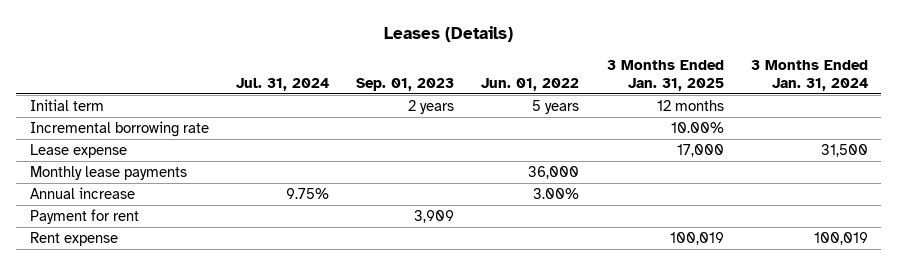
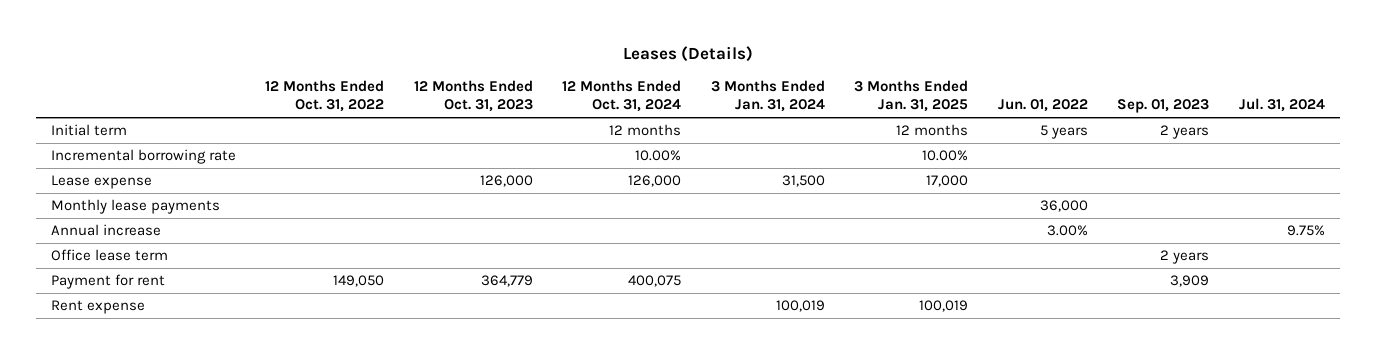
- | Jul. 31, 2024 | Sep. 01, 2023 | Jun. 01, 2022 | 3 Months Ended Jan. 31, 2025 | 3 Months Ended Jan. 31, 2024
+ | 12 Months Ended Oct. 31, 2022 | 12 Months Ended Oct. 31, 2023 | 12 Months Ended Oct. 31, 2024 | 3 Months Ended Jan. 31, 2024 | 3 Months Ended Jan. 31, 2025 | Jun. 01, 2022 | Sep. 01, 2023 | Jul. 31, 2024
+ Office lease term | | | | | | | 2 years |

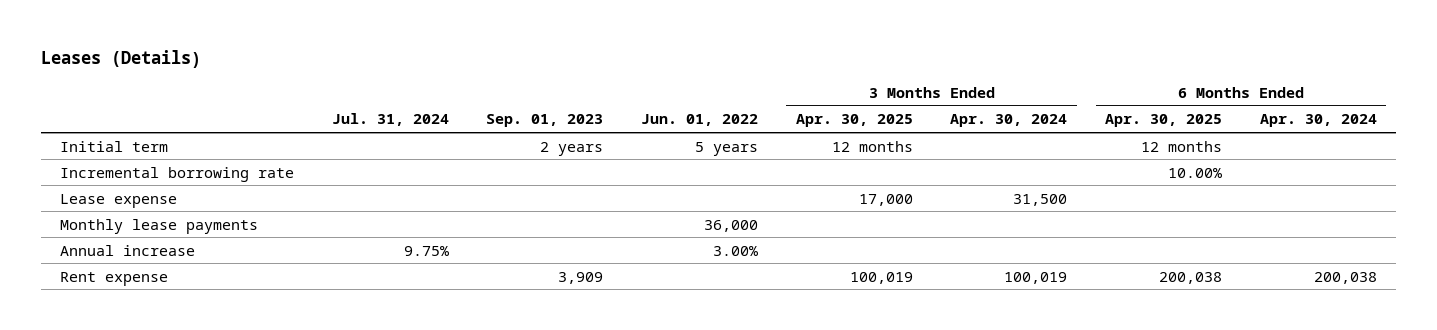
- | 12 Months Ended Oct. 31, 2022 | 12 Months Ended Oct. 31, 2023 | 12 Months Ended Oct. 31, 2024 | 3 Months Ended Jan. 31, 2024 | 3 Months Ended Jan. 31, 2025 | Jun. 01, 2022 | Sep. 01, 2023 | Jul. 31, 2024
+ | Jul. 31, 2024 | Sep. 01, 2023 | Jun. 01, 2022 | 3 Months Ended Apr. 30, 2025 | 3 Months Ended Apr. 30, 2024 | 6 Months Ended Apr. 30, 2025 | 6 Months Ended Apr. 30, 2024
- Office lease term | | | | | | | 2 years |
- Payment for rent | 149,050 | 364,779 | 400,075 | | | | 3,909 |
- Rent expense | | | | 100,019 | 100,019 | | |
+ Rent expense | | 3,909 | | 100,019 | 100,019 | 200,038 | 200,038

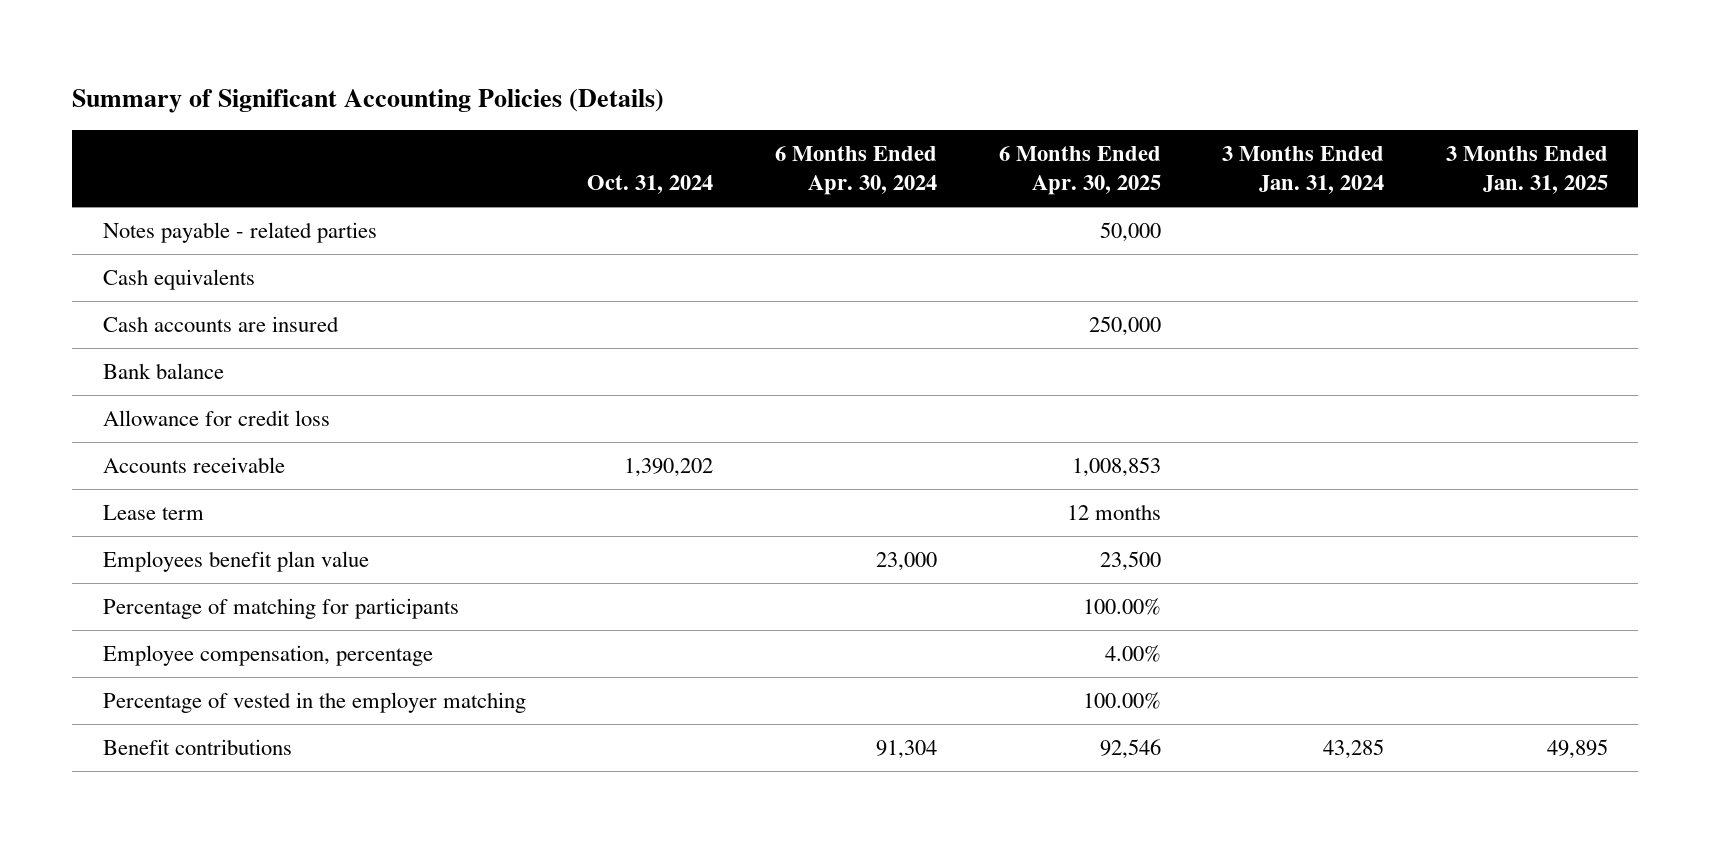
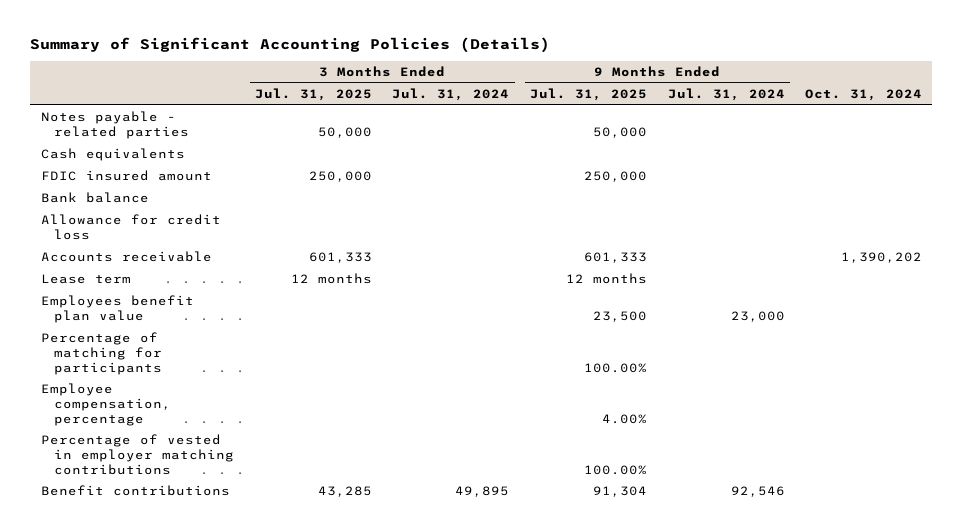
- | Oct. 31, 2024 | 6 Months Ended Apr. 30, 2024 | 6 Months Ended Apr. 30, 2025 | 3 Months Ended Jan. 31, 2024 | 3 Months Ended Jan. 31, 2025
+ | 3 Months Ended Jul. 31, 2025 | 3 Months Ended Jul. 31, 2024 | 9 Months Ended Jul. 31, 2025 | 9 Months Ended Jul. 31, 2024 | Oct. 31, 2024
- Cash accounts are insured | | | 250,000 | |
+ FDIC insured amount | 250,000 | | 250,000 | |
- Percentage of vested in the employer matching | | | 100.00% | |
+ Percentage of vested in employer matching contributions | | | 100.00% | |

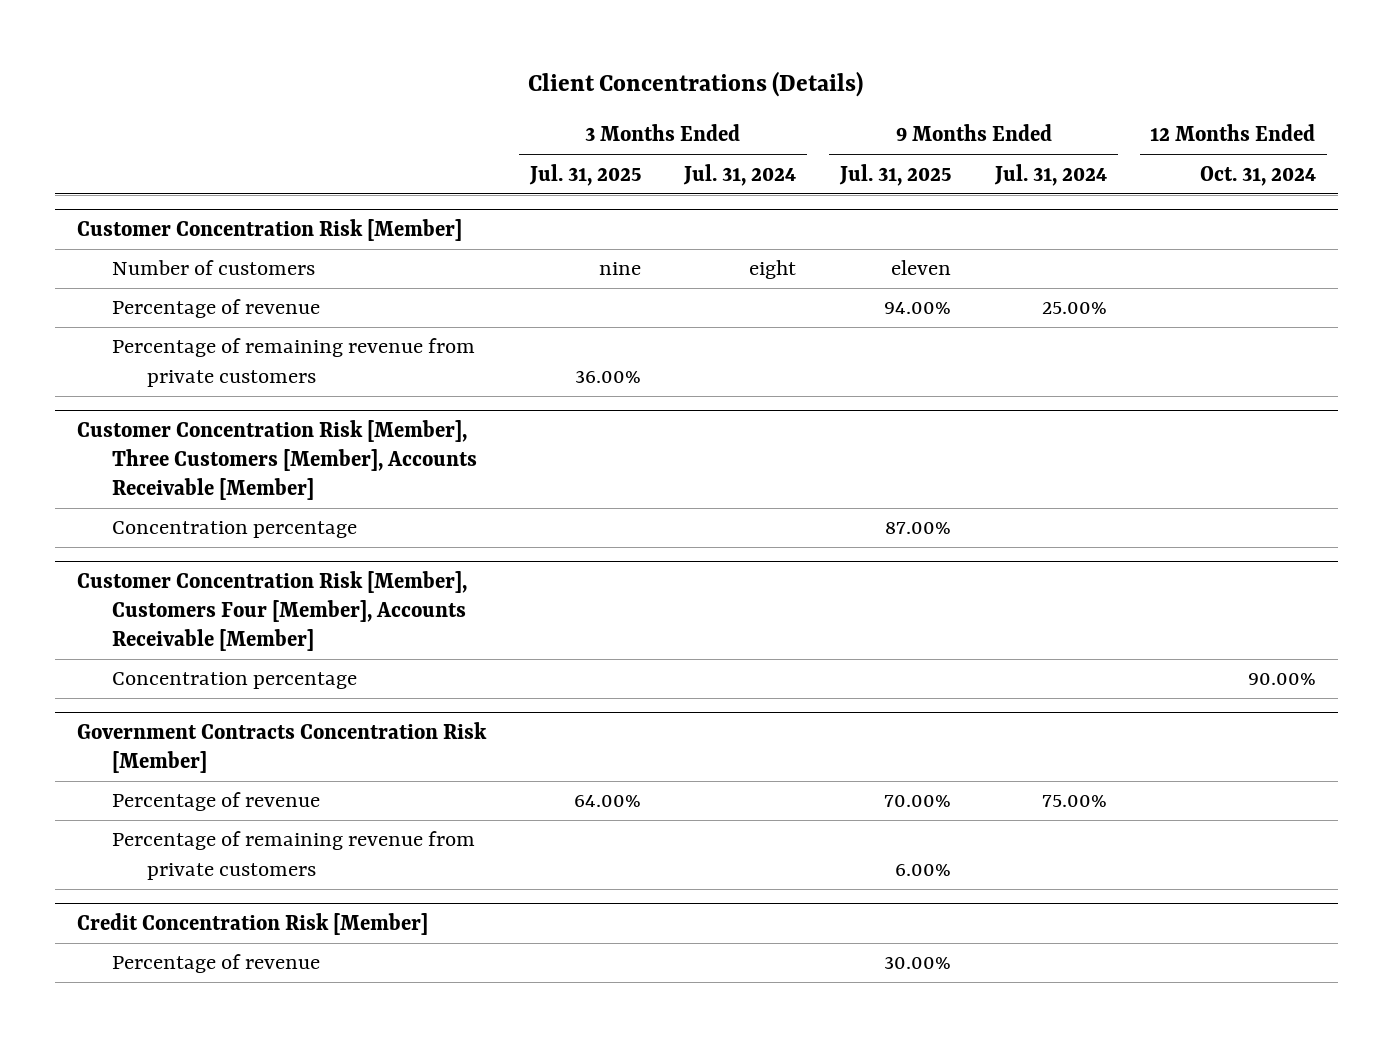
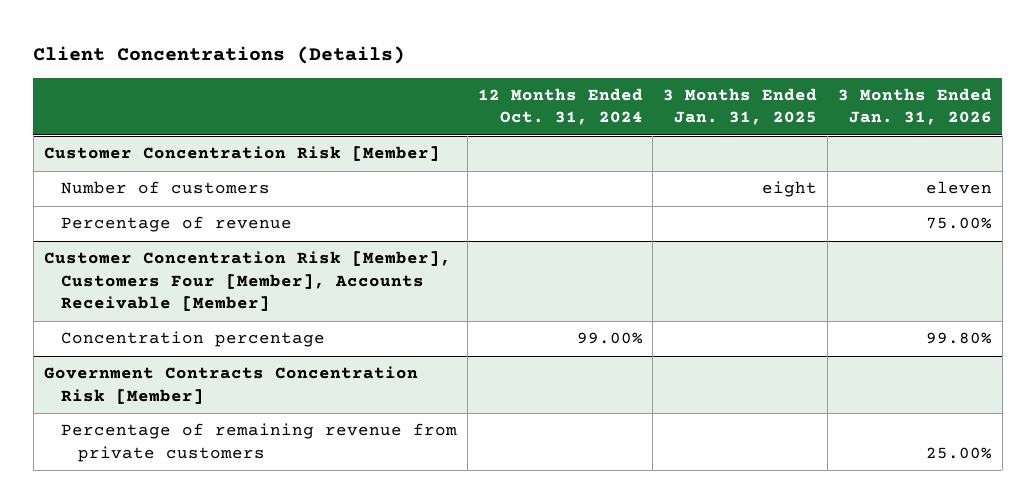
- | 3 Months Ended Jul. 31, 2025 | 3 Months Ended Jul. 31, 2024 | 9 Months Ended Jul. 31, 2025 | 9 Months Ended Jul. 31, 2024 | 12 Months Ended Oct. 31, 2024
+ | 12 Months Ended Oct. 31, 2024 | 3 Months Ended Jan. 31, 2025 | 3 Months Ended Jan. 31, 2026
@ Customer Concentration Risk [Member]
- Percentage of remaining revenue from private customers | 36.00% | | | |
- Customer Concentration Risk [Member], Three Customers [Member], Accounts Receivable [Member]
- Concentration percentage | | | 87.00% | |
@ Customer Concentration Risk [Member], Customers Four [Member], Accounts Receivable [Member]
- Concentration percentage | | | | | 90.00%
+ Concentration percentage | 99.00% | | 99.80%
@ Government Contracts Concentration Risk [Member]
- Percentage of revenue | 64.00% | | 70.00% | 75.00% |
- Credit Concentration Risk [Member]
- Percentage of revenue | | | 30.00% | |

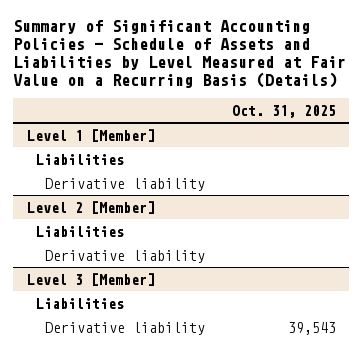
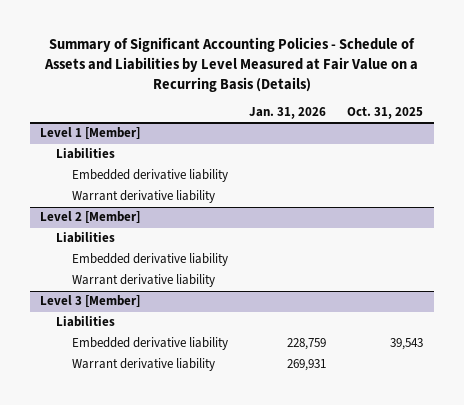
- | Oct. 31, 2025
+ | Jan. 31, 2026 | Oct. 31, 2025
@ Level 1 [Member]
- Derivative liability
+ Embedded derivative liability
+ Warrant derivative liability
@ Level 2 [Member]
- Derivative liability
+ Embedded derivative liability
+ Warrant derivative liability
@ Level 3 [Member]
- Derivative liability | 39,543
+ Embedded derivative liability | 228,759 | 39,543
+ Warrant derivative liability | 269,931 |

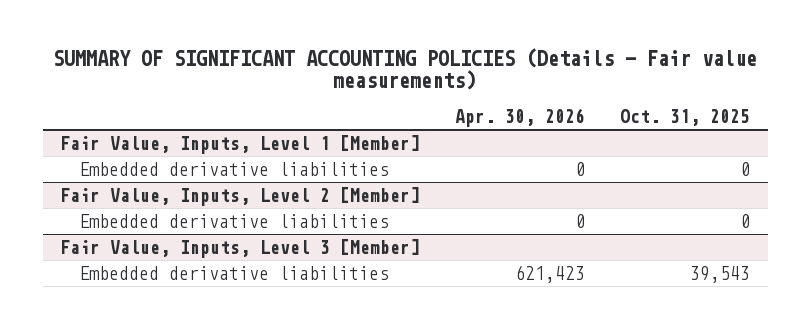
- Summary of Significant Accounting Policies - Schedule of Assets and Liabilities by Level Measured at Fair Value on a Recurring Basis (Details)
+ SUMMARY OF SIGNIFICANT ACCOUNTING POLICIES (Details - Fair value measurements)
- | Jan. 31, 2026 | Oct. 31, 2025
+ | Apr. 30, 2026 | Oct. 31, 2025
- Level 1 [Member]
- Liabilities
- Embedded derivative liability
- Warrant derivative liability
- Level 2 [Member]
- Liabilities
- Embedded derivative liability
- Warrant derivative liability
- Level 3 [Member]
- Liabilities
- Embedded derivative liability | 228,759 | 39,543
- Warrant derivative liability | 269,931 |
+ Fair Value, Inputs, Level 1 [Member]
+ Embedded derivative liabilities | 0 | 0
+ Fair Value, Inputs, Level 2 [Member]
+ Embedded derivative liabilities | 0 | 0
+ Fair Value, Inputs, Level 3 [Member]
+ Embedded derivative liabilities | 621,423 | 39,543

